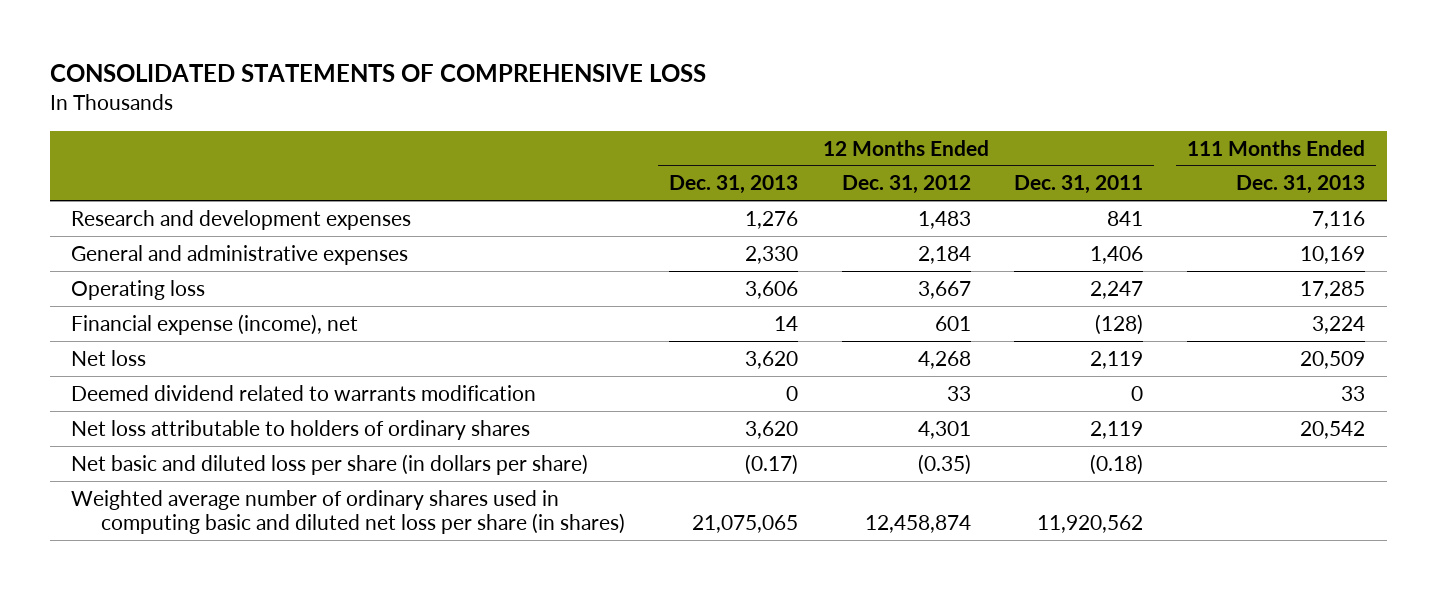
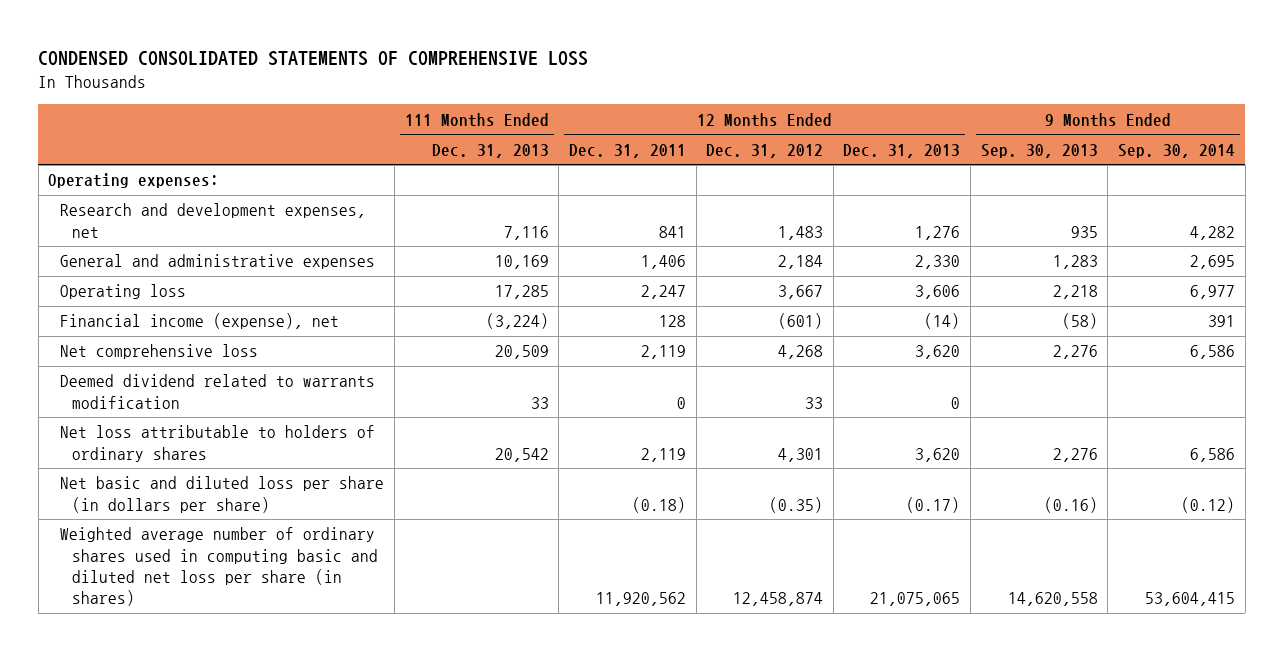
- CONSOLIDATED STATEMENTS OF COMPREHENSIVE LOSS
+ CONDENSED CONSOLIDATED STATEMENTS OF COMPREHENSIVE LOSS
- | 12 Months Ended Dec. 31, 2013 | 12 Months Ended Dec. 31, 2012 | 12 Months Ended Dec. 31, 2011 | 111 Months Ended Dec. 31, 2013
+ | 111 Months Ended Dec. 31, 2013 | 12 Months Ended Dec. 31, 2011 | 12 Months Ended Dec. 31, 2012 | 12 Months Ended Dec. 31, 2013 | 9 Months Ended Sep. 30, 2013 | 9 Months Ended Sep. 30, 2014
- Research and development expenses | 1,276 | 1,483 | 841 | 7,116
+ Operating expenses:
+ Research and development expenses, net | 7,116 | 841 | 1,483 | 1,276 | 935 | 4,282
- Financial expense (income), net | 14 | 601 | (128) | 3,224
- Net loss | 3,620 | 4,268 | 2,119 | 20,509
+ Financial income (expense), net | (3,224) | 128 | (601) | (14) | (58) | 391
+ Net comprehensive loss | 20,509 | 2,119 | 4,268 | 3,620 | 2,276 | 6,586

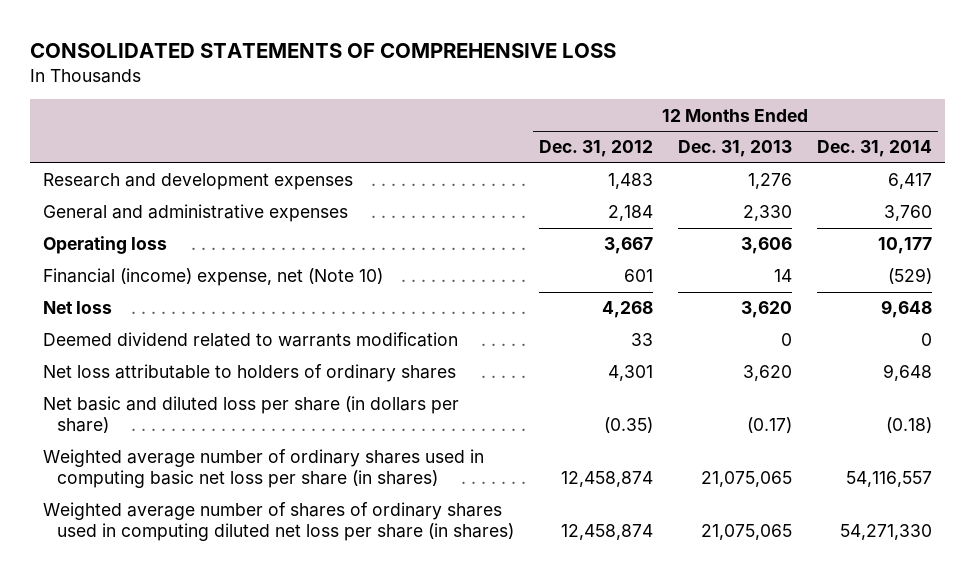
- CONDENSED CONSOLIDATED STATEMENTS OF COMPREHENSIVE LOSS
+ CONSOLIDATED STATEMENTS OF COMPREHENSIVE LOSS
- | 111 Months Ended Dec. 31, 2013 | 12 Months Ended Dec. 31, 2011 | 12 Months Ended Dec. 31, 2012 | 12 Months Ended Dec. 31, 2013 | 9 Months Ended Sep. 30, 2013 | 9 Months Ended Sep. 30, 2014
+ | 12 Months Ended Dec. 31, 2012 | 12 Months Ended Dec. 31, 2013 | 12 Months Ended Dec. 31, 2014
- Operating expenses:
- Research and development expenses, net | 7,116 | 841 | 1,483 | 1,276 | 935 | 4,282
+ Research and development expenses | 1,483 | 1,276 | 6,417
- Financial income (expense), net | (3,224) | 128 | (601) | (14) | (58) | 391
- Net comprehensive loss | 20,509 | 2,119 | 4,268 | 3,620 | 2,276 | 6,586
+ Financial (income) expense, net (Note 10) | 601 | 14 | (529)
+ Net loss | 4,268 | 3,620 | 9,648
- Weighted average number of ordinary shares used in computing basic and diluted net loss per share (in shares) | | 11,920,562 | 12,458,874 | 21,075,065 | 14,620,558 | 53,604,415
+ Weighted average number of ordinary shares used in computing basic net loss per share (in shares) | 12,458,874 | 21,075,065 | 54,116,557
+ Weighted average number of shares of ordinary shares used in computing diluted net loss per share (in shares) | 12,458,874 | 21,075,065 | 54,271,330

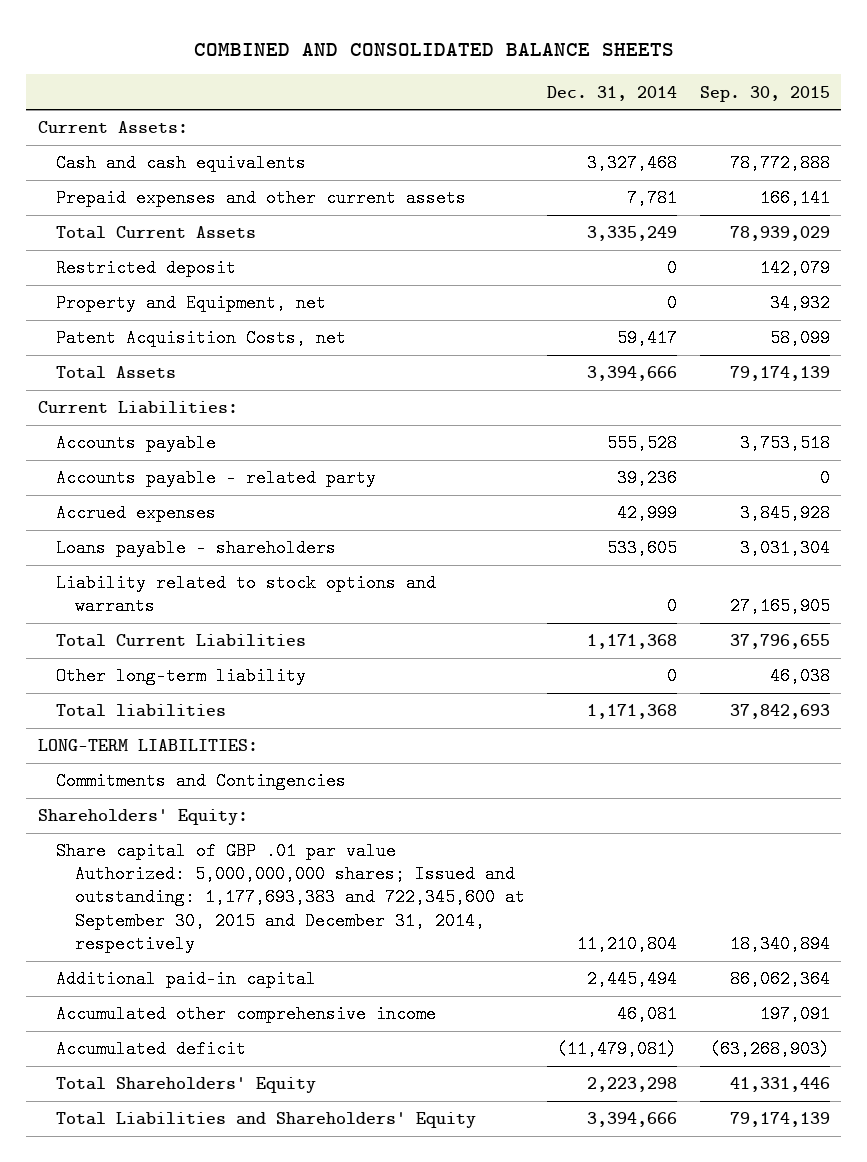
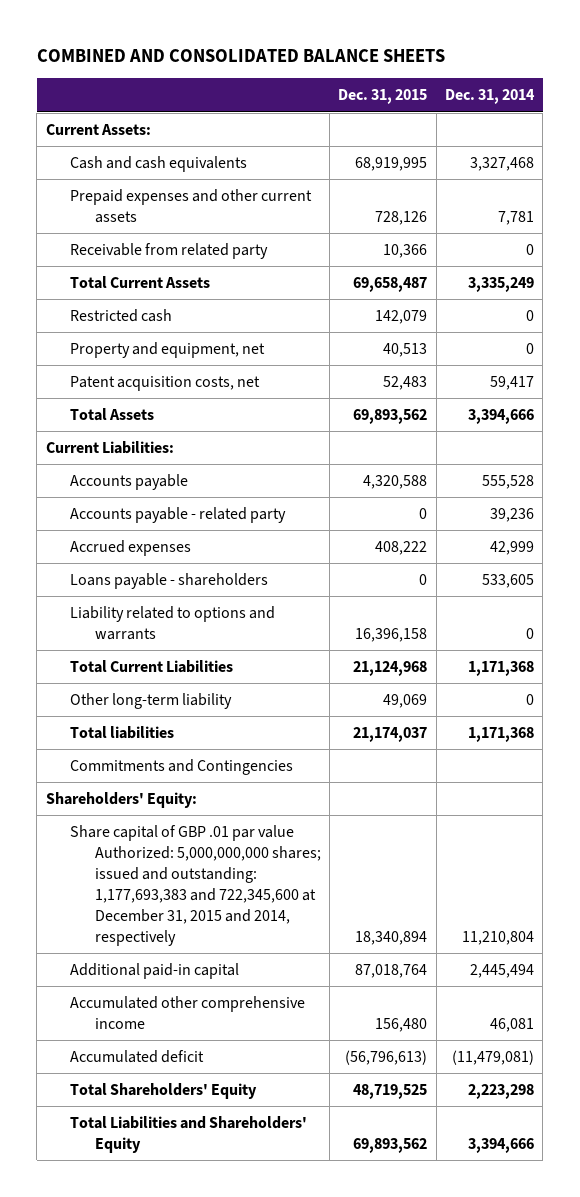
- | Dec. 31, 2014 | Sep. 30, 2015
+ | Dec. 31, 2015 | Dec. 31, 2014
+ Receivable from related party | 10,366 | 0
- Restricted deposit | 0 | 142,079
- Property and Equipment, net | 0 | 34,932
- Patent Acquisition Costs, net | 59,417 | 58,099
+ Restricted cash | 142,079 | 0
+ Property and equipment, net | 40,513 | 0
+ Patent acquisition costs, net | 52,483 | 59,417
- Liability related to stock options and warrants | 0 | 27,165,905
+ Liability related to options and warrants | 16,396,158 | 0
- LONG-TERM LIABILITIES:
- Share capital of GBP .01 par value Authorized: 5,000,000,000 shares; Issued and outstanding: 1,177,693,383 and 722,345,600 at September 30, 2015 and December 31, 2014, respectively | 11,210,804 | 18,340,894
+ Share capital of GBP .01 par value Authorized: 5,000,000,000 shares; issued and outstanding: 1,177,693,383 and 722,345,600 at December 31, 2015 and 2014, respectively | 18,340,894 | 11,210,804

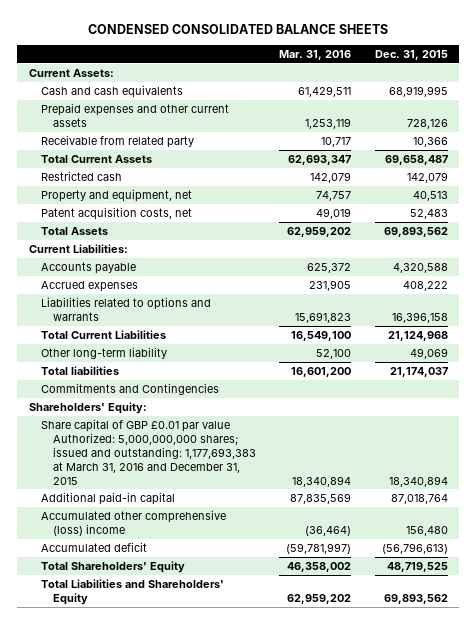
- COMBINED AND CONSOLIDATED BALANCE SHEETS
+ CONDENSED CONSOLIDATED BALANCE SHEETS
- | Dec. 31, 2015 | Dec. 31, 2014
+ | Mar. 31, 2016 | Dec. 31, 2015
- Accounts payable - related party | 0 | 39,236
- Loans payable - shareholders | 0 | 533,605
- Liability related to options and warrants | 16,396,158 | 0
+ Liabilities related to options and warrants | 15,691,823 | 16,396,158
- Share capital of GBP .01 par value Authorized: 5,000,000,000 shares; issued and outstanding: 1,177,693,383 and 722,345,600 at December 31, 2015 and 2014, respectively | 18,340,894 | 11,210,804
+ Share capital of GBP £0.01 par value Authorized: 5,000,000,000 shares; issued and outstanding: 1,177,693,383 at March 31, 2016 and December 31, 2015 | 18,340,894 | 18,340,894
- Accumulated other comprehensive income | 156,480 | 46,081
+ Accumulated other comprehensive (loss) income | (36,464) | 156,480

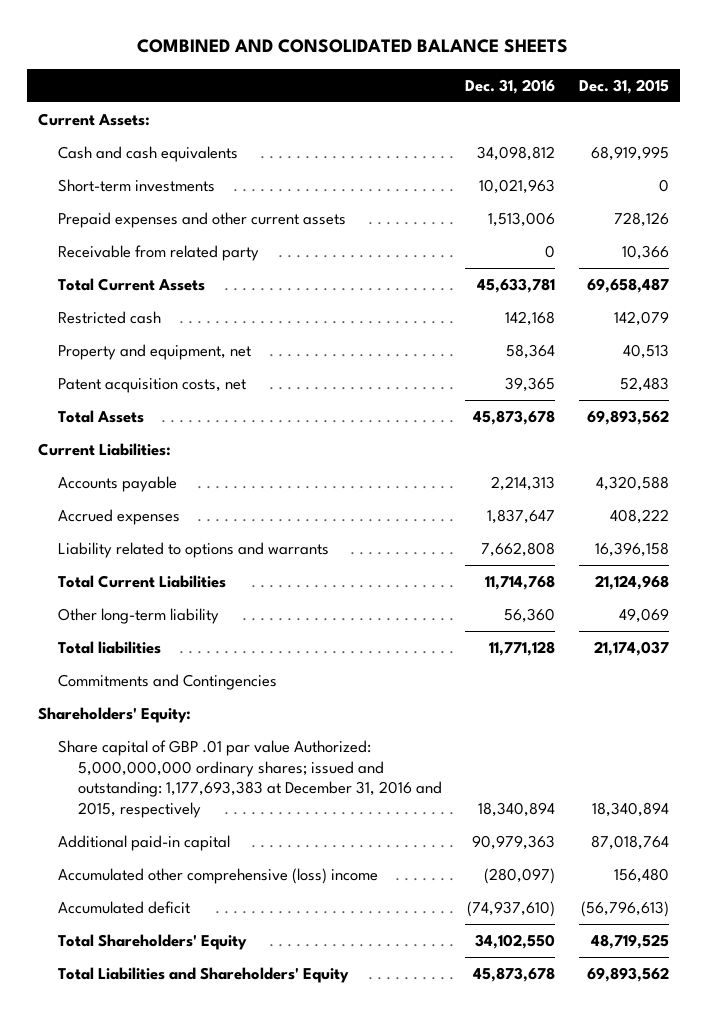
- CONDENSED CONSOLIDATED BALANCE SHEETS
+ COMBINED AND CONSOLIDATED BALANCE SHEETS
- | Mar. 31, 2016 | Dec. 31, 2015
+ | Dec. 31, 2016 | Dec. 31, 2015
+ Short-term investments | 10,021,963 | 0
- Liabilities related to options and warrants | 15,691,823 | 16,396,158
+ Liability related to options and warrants | 7,662,808 | 16,396,158
- Share capital of GBP £0.01 par value Authorized: 5,000,000,000 shares; issued and outstanding: 1,177,693,383 at March 31, 2016 and December 31, 2015 | 18,340,894 | 18,340,894
+ Share capital of GBP .01 par value Authorized: 5,000,000,000 ordinary shares; issued and outstanding: 1,177,693,383 at December 31, 2016 and 2015, respectively | 18,340,894 | 18,340,894

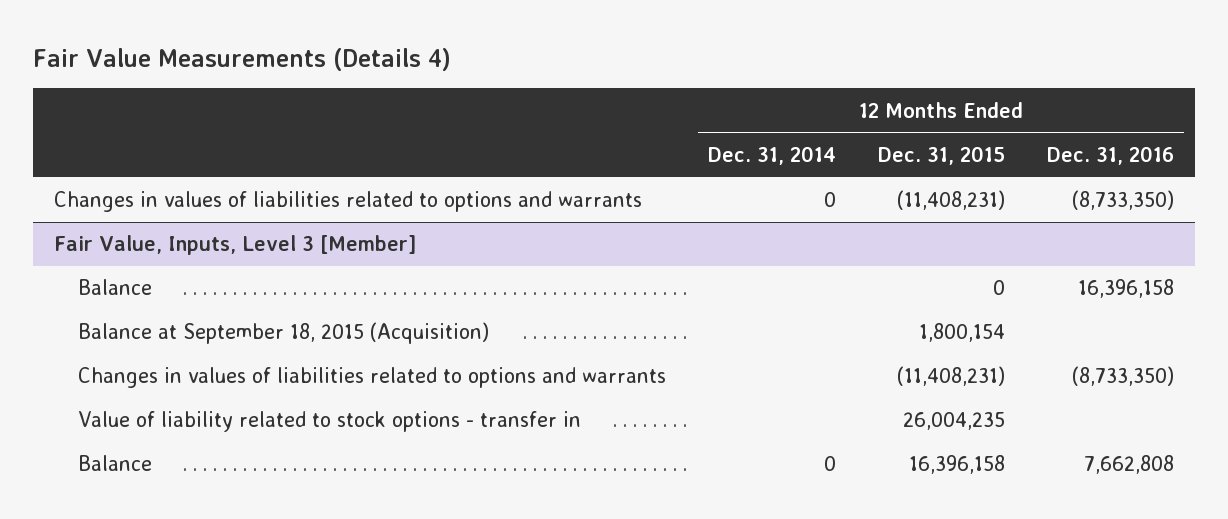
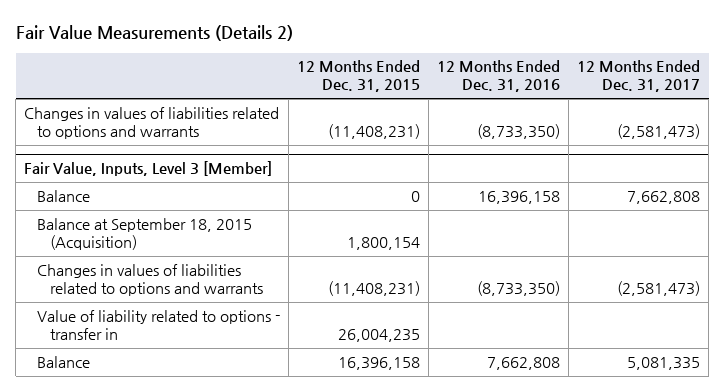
- Fair Value Measurements (Details 4)
+ Fair Value Measurements (Details 2)
- | 12 Months Ended Dec. 31, 2014 | 12 Months Ended Dec. 31, 2015 | 12 Months Ended Dec. 31, 2016
+ | 12 Months Ended Dec. 31, 2015 | 12 Months Ended Dec. 31, 2016 | 12 Months Ended Dec. 31, 2017
@ Fair Value, Inputs, Level 3 [Member]
- Value of liability related to stock options - transfer in | | 26,004,235 |
+ Value of liability related to options - transfer in | 26,004,235 | |

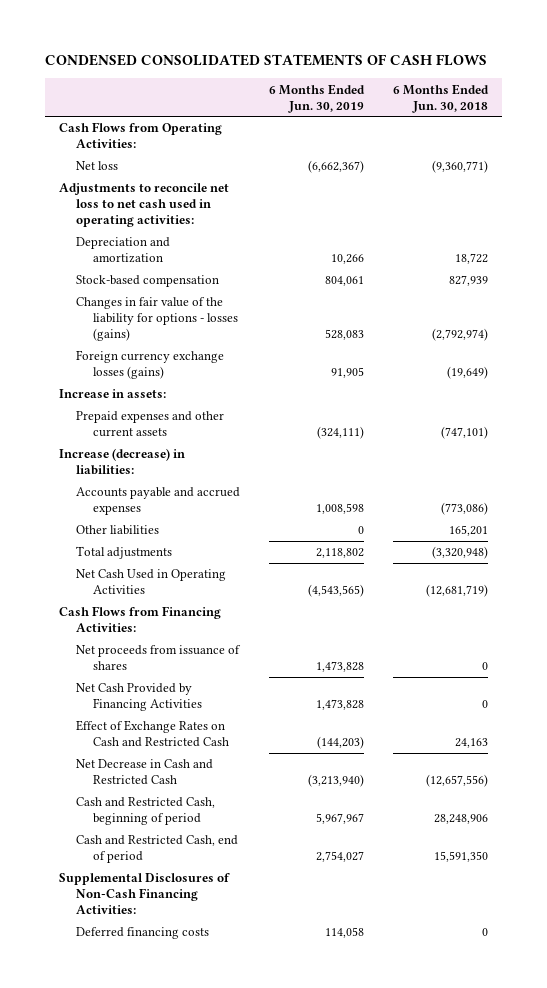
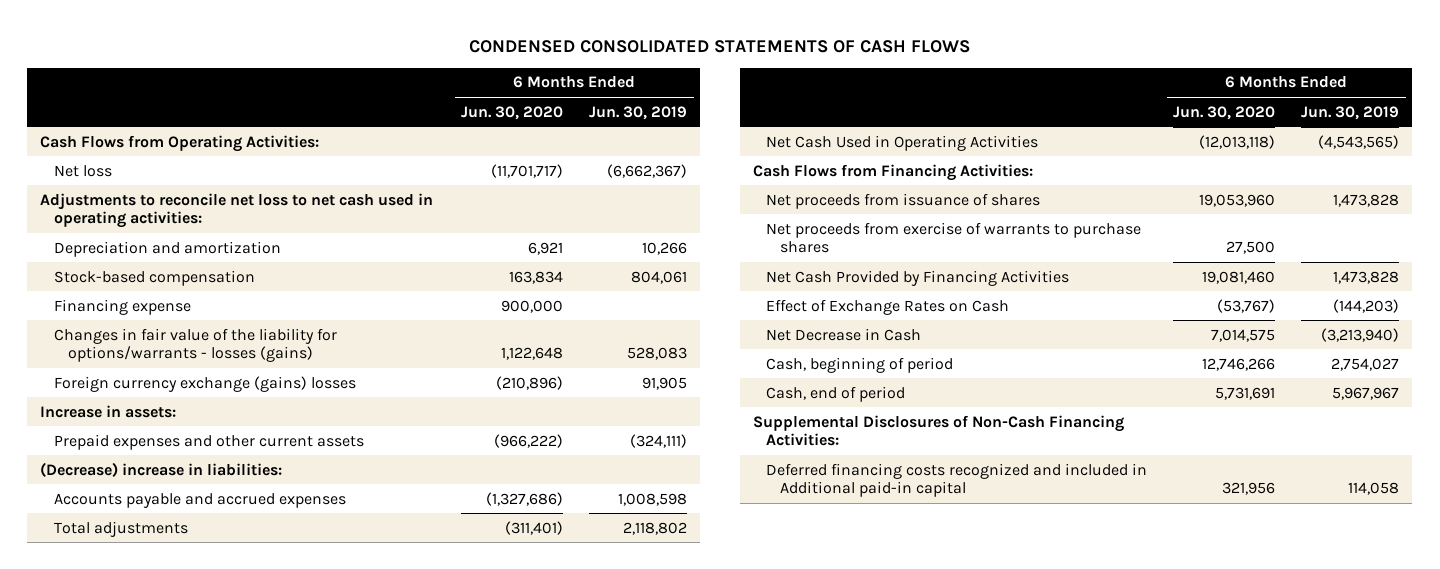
- | 6 Months Ended Jun. 30, 2019 | 6 Months Ended Jun. 30, 2018
+ | 6 Months Ended Jun. 30, 2020 | 6 Months Ended Jun. 30, 2019
- Changes in fair value of the liability for options - losses (gains) | 528,083 | (2,792,974)
- Foreign currency exchange losses (gains) | 91,905 | (19,649)
+ Financing expense | 900,000 |
+ Changes in fair value of the liability for options/warrants - losses (gains) | 1,122,648 | 528,083
+ Foreign currency exchange (gains) losses | (210,896) | 91,905
- Increase (decrease) in liabilities:
+ (Decrease) increase in liabilities:
- Other liabilities | 0 | 165,201
+ Net proceeds from exercise of warrants to purchase shares | 27,500 |
- Effect of Exchange Rates on Cash and Restricted Cash | (144,203) | 24,163
- Net Decrease in Cash and Restricted Cash | (3,213,940) | (12,657,556)
- Cash and Restricted Cash, beginning of period | 5,967,967 | 28,248,906
- Cash and Restricted Cash, end of period | 2,754,027 | 15,591,350
+ Effect of Exchange Rates on Cash | (53,767) | (144,203)
+ Net Decrease in Cash | 7,014,575 | (3,213,940)
+ Cash, beginning of period | 12,746,266 | 2,754,027
+ Cash, end of period | 5,731,691 | 5,967,967
- Deferred financing costs | 114,058 | 0
+ Deferred financing costs recognized and included in Additional paid-in capital | 321,956 | 114,058

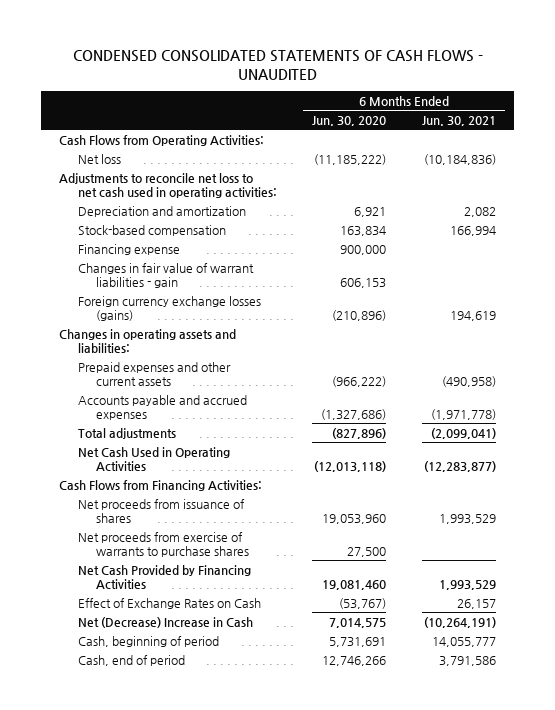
- CONDENSED CONSOLIDATED STATEMENTS OF CASH FLOWS
+ CONDENSED CONSOLIDATED STATEMENTS OF CASH FLOWS - UNAUDITED
- | 6 Months Ended Jun. 30, 2020 | 6 Months Ended Jun. 30, 2019
+ | 6 Months Ended Jun. 30, 2020 | 6 Months Ended Jun. 30, 2021
- Net loss | (11,701,717) | (6,662,367)
+ Net loss | (11,185,222) | (10,184,836)
- Changes in fair value of the liability for options/warrants - losses (gains) | 1,122,648 | 528,083
- Foreign currency exchange (gains) losses | (210,896) | 91,905
- Increase in assets:
+ Changes in fair value of warrant liabilities - gain | 606,153 |
+ Foreign currency exchange losses (gains) | (210,896) | 194,619
+ Changes in operating assets and liabilities:
- (Decrease) increase in liabilities:
- Total adjustments | (311,401) | 2,118,802
+ Total adjustments | (827,896) | (2,099,041)
- Net Decrease in Cash | 7,014,575 | (3,213,940)
- Cash, beginning of period | 12,746,266 | 2,754,027
- Cash, end of period | 5,731,691 | 5,967,967
- Supplemental Disclosures of Non-Cash Financing Activities:
- Deferred financing costs recognized and included in Additional paid-in capital | 321,956 | 114,058
+ Net (Decrease) Increase in Cash | 7,014,575 | (10,264,191)
+ Cash, beginning of period | 5,731,691 | 14,055,777
+ Cash, end of period | 12,746,266 | 3,791,586

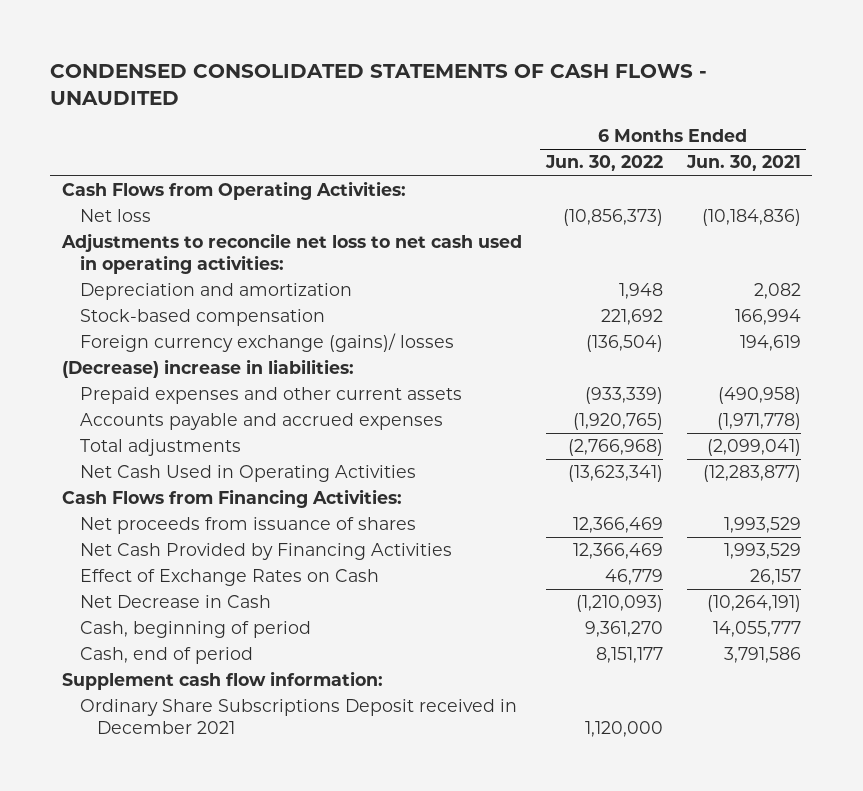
- | 6 Months Ended Jun. 30, 2020 | 6 Months Ended Jun. 30, 2021
+ | 6 Months Ended Jun. 30, 2022 | 6 Months Ended Jun. 30, 2021
- Financing expense | 900,000 |
- Changes in fair value of warrant liabilities - gain | 606,153 |
- Foreign currency exchange losses (gains) | (210,896) | 194,619
- Changes in operating assets and liabilities:
+ Foreign currency exchange (gains)/ losses | (136,504) | 194,619
+ (Decrease) increase in liabilities:
- Net proceeds from exercise of warrants to purchase shares | 27,500 |
- Net (Decrease) Increase in Cash | 7,014,575 | (10,264,191)
+ Net Decrease in Cash | (1,210,093) | (10,264,191)
+ Supplement cash flow information:
+ Ordinary Share Subscriptions Deposit received in December 2021 | 1,120,000 |

